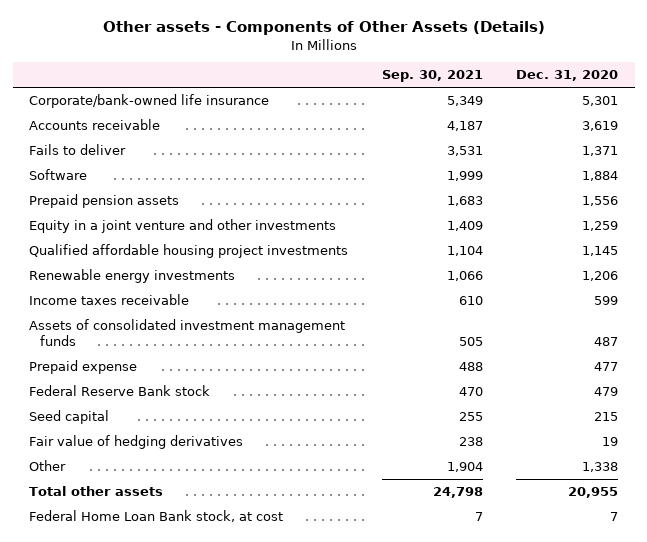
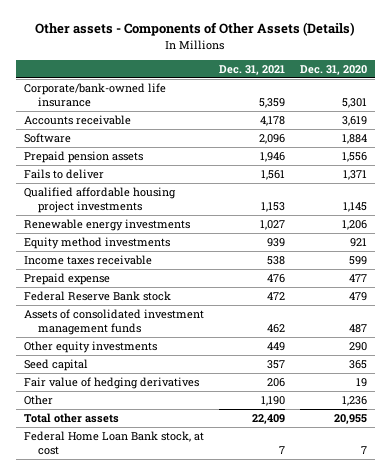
- | Sep. 30, 2021 | Dec. 31, 2020
+ | Dec. 31, 2021 | Dec. 31, 2020
- Equity in a joint venture and other investments | 1,409 | 1,259
moved down: Fails to deliver | 1,561 | 1,371
+ Equity method investments | 939 | 921
- Seed capital | 255 | 215
moved down: Assets of consolidated investment management funds | 462 | 487
+ Other equity investments | 449 | 290
+ Seed capital | 357 | 365
- Other | 1,904 | 1,338
+ Other | 1,190 | 1,236

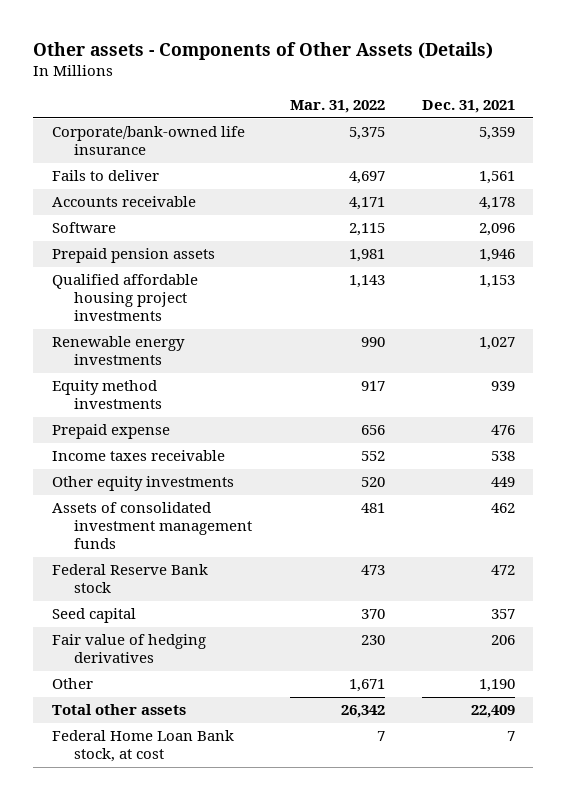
- | Dec. 31, 2021 | Dec. 31, 2020
+ | Mar. 31, 2022 | Dec. 31, 2021
moved up: Fails to deliver | 4,697 | 1,561
moved down: Income taxes receivable | 552 | 538
moved down: Assets of consolidated investment management funds | 481 | 462
moved down: Federal Reserve Bank stock | 473 | 472

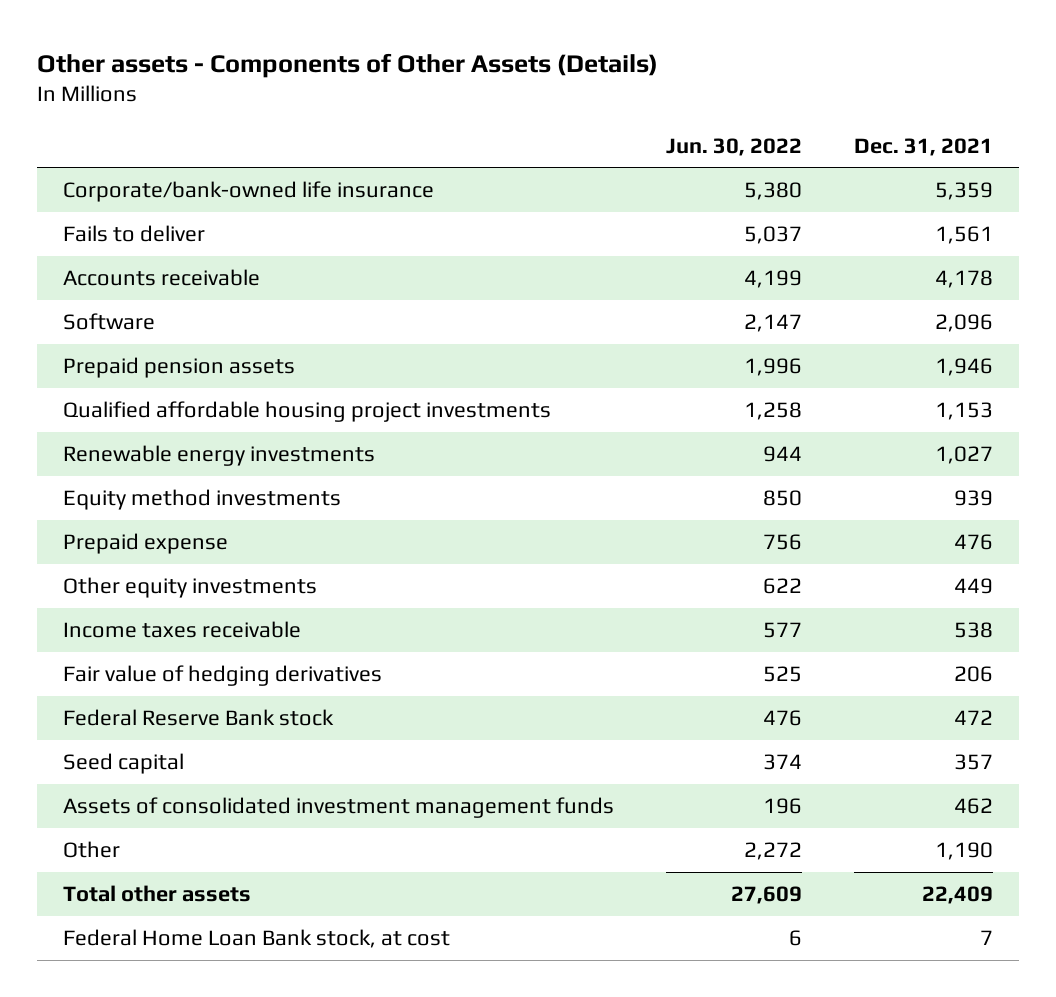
- | Mar. 31, 2022 | Dec. 31, 2021
+ | Jun. 30, 2022 | Dec. 31, 2021
moved down: Income taxes receivable | 577 | 538
moved up: Fair value of hedging derivatives | 525 | 206
moved down: Assets of consolidated investment management funds | 196 | 462

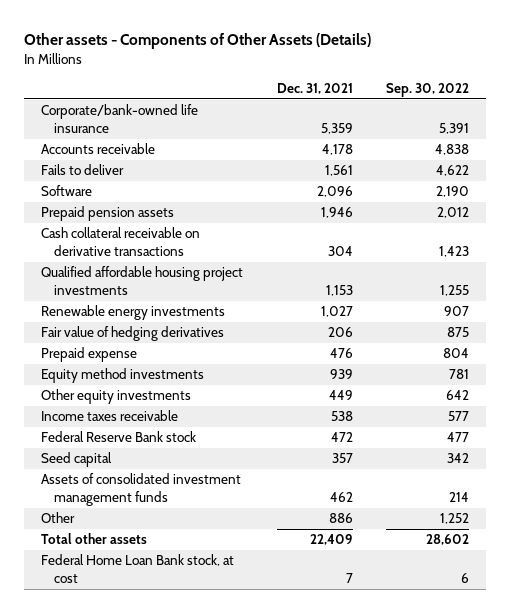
- | Jun. 30, 2022 | Dec. 31, 2021
+ | Dec. 31, 2021 | Sep. 30, 2022
moved down: Fails to deliver | 1,561 | 4,622
+ Cash collateral receivable on derivative transactions | 304 | 1,423
moved up: Fair value of hedging derivatives | 206 | 875
moved down: Equity method investments | 939 | 781
- Other | 2,272 | 1,190
+ Other | 886 | 1,252

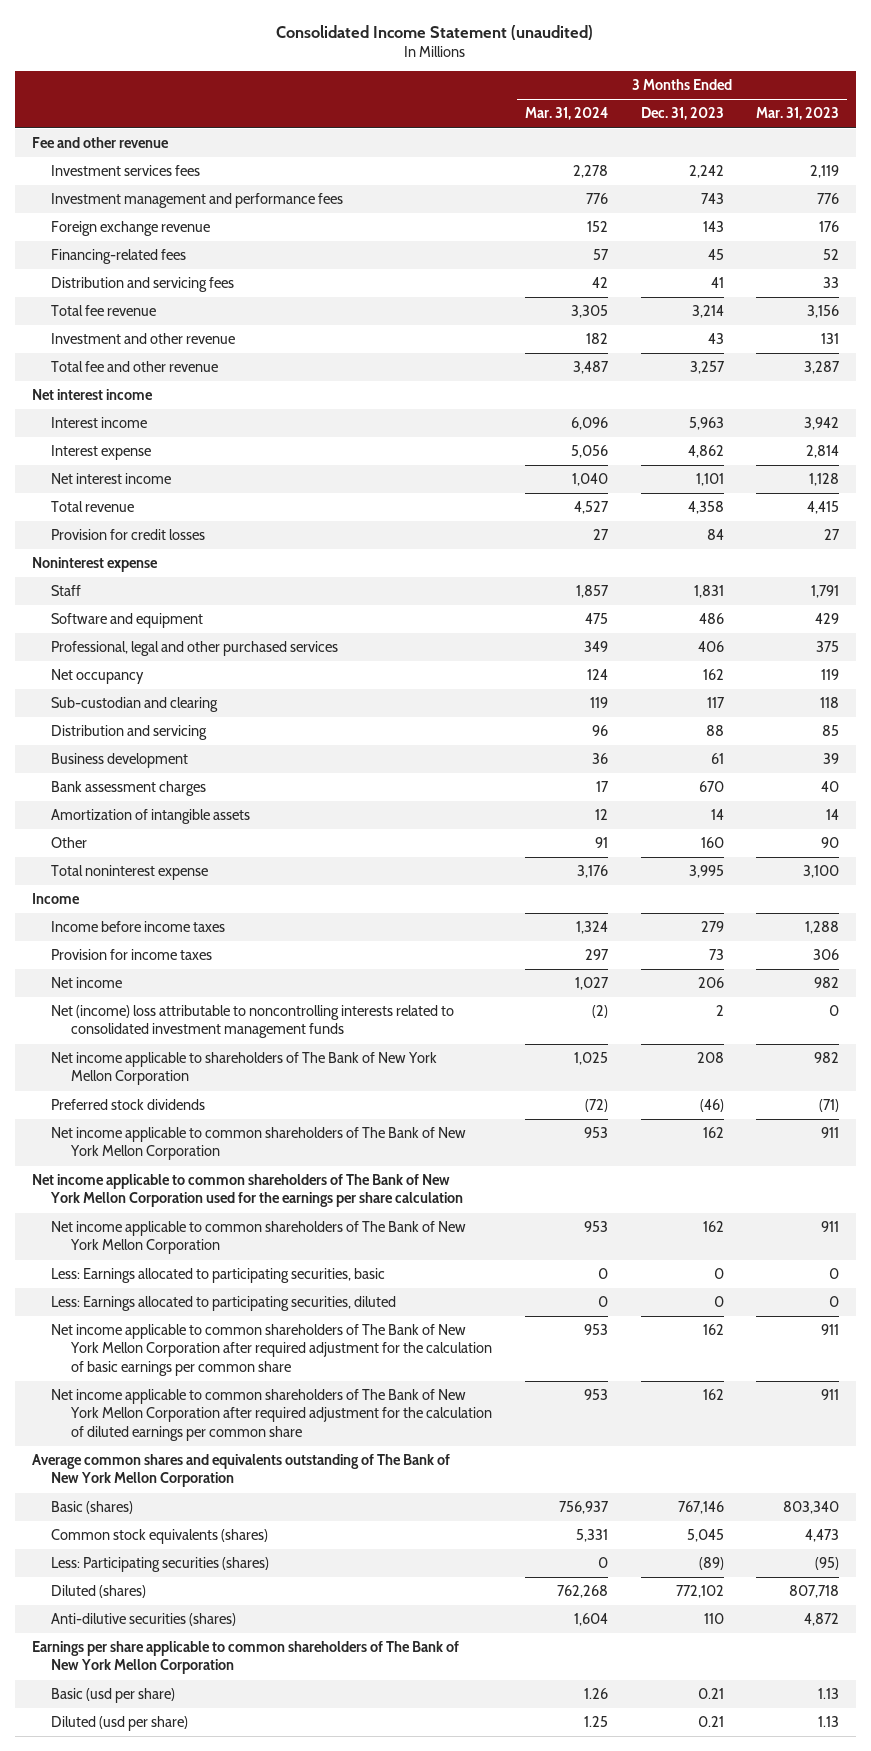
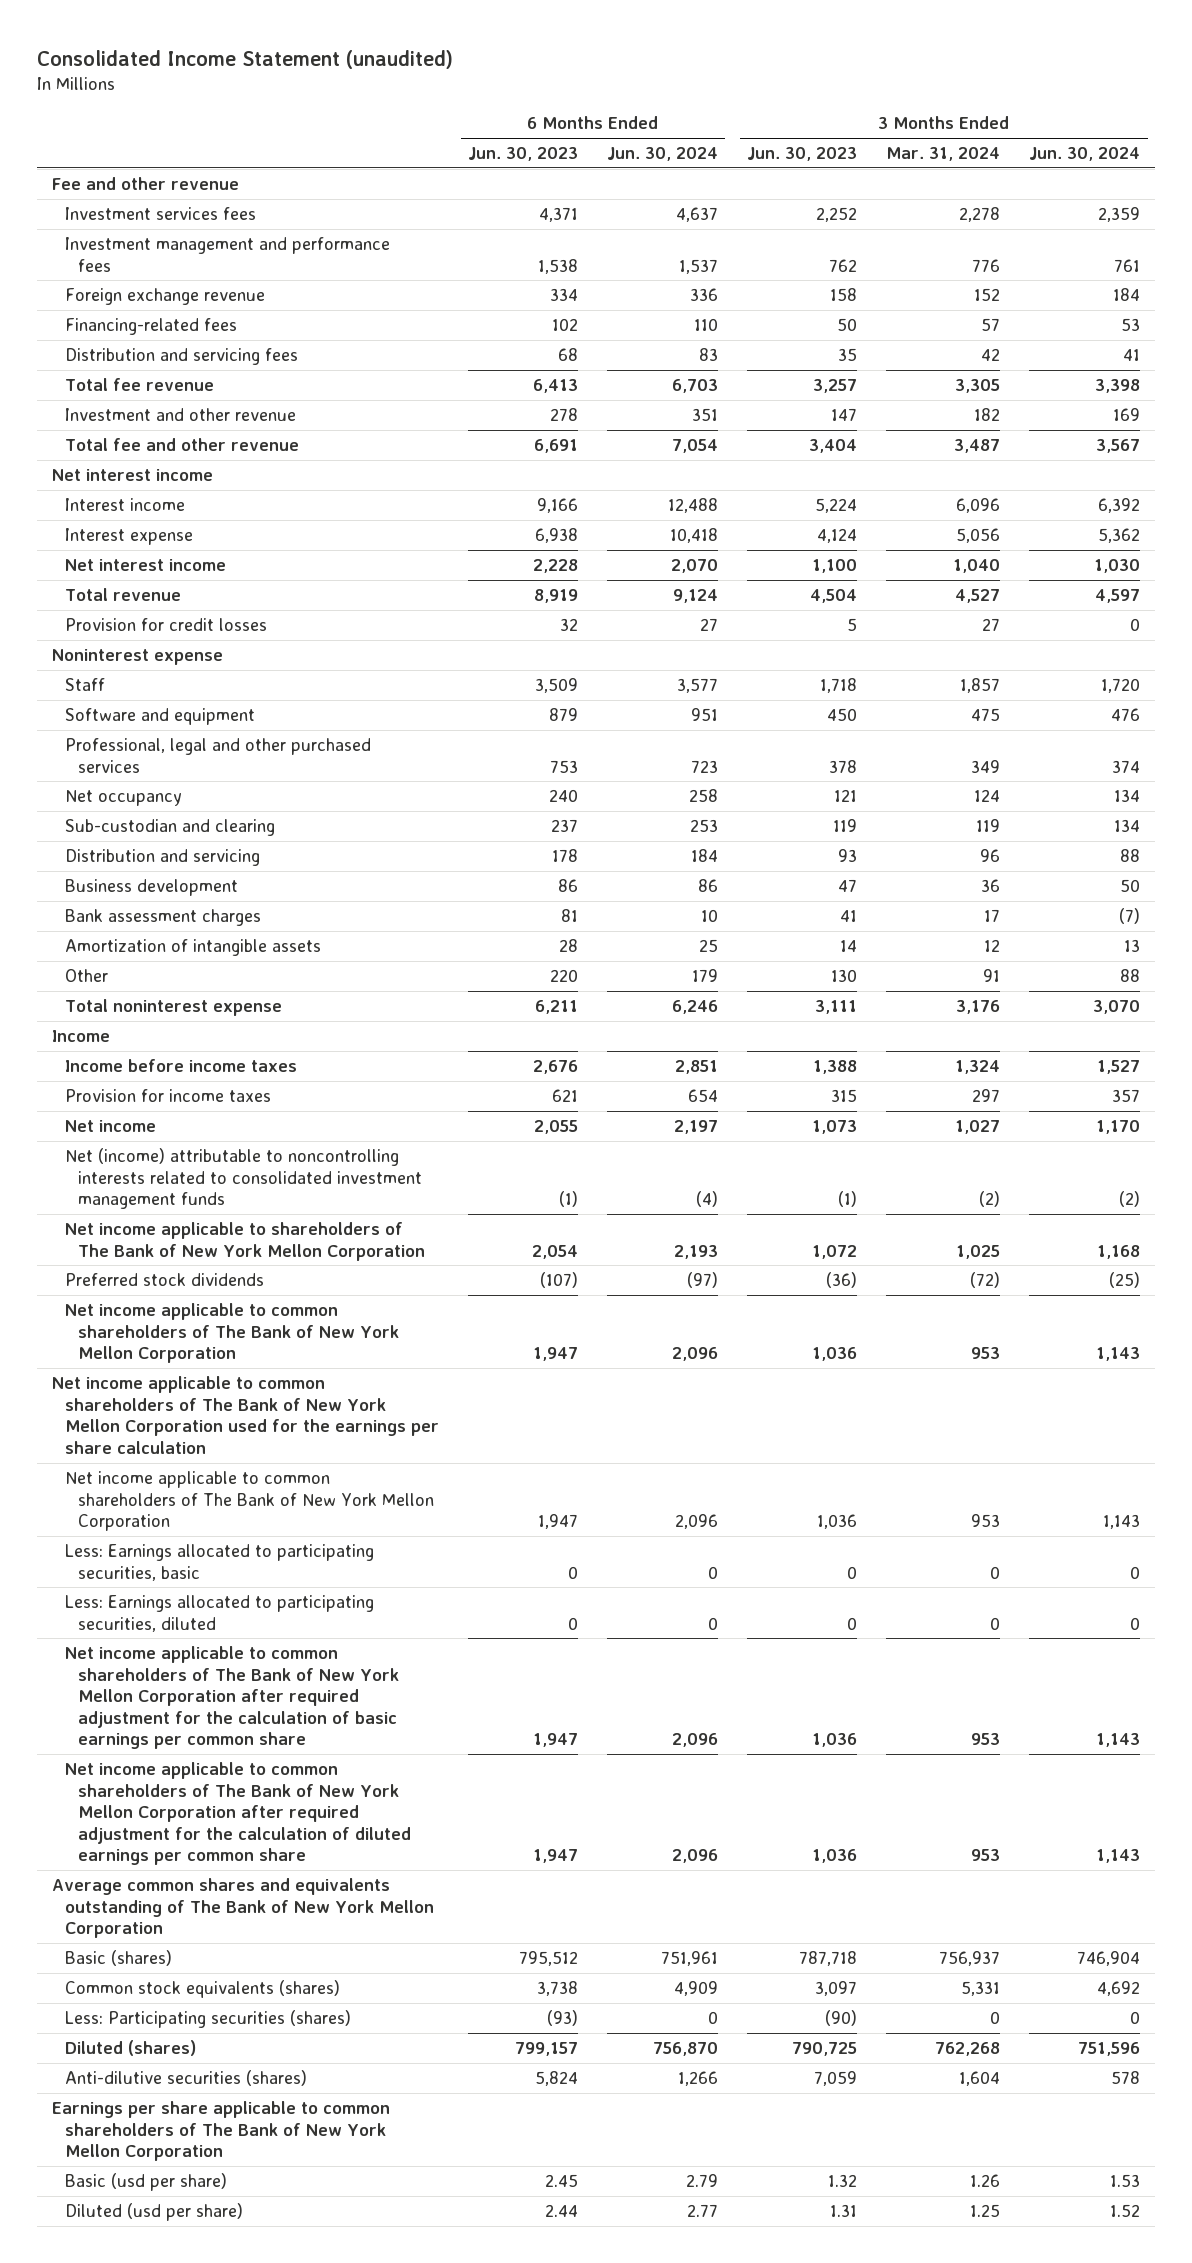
- | 3 Months Ended Mar. 31, 2024 | 3 Months Ended Dec. 31, 2023 | 3 Months Ended Mar. 31, 2023
+ | 6 Months Ended Jun. 30, 2023 | 6 Months Ended Jun. 30, 2024 | 3 Months Ended Jun. 30, 2023 | 3 Months Ended Mar. 31, 2024 | 3 Months Ended Jun. 30, 2024
- Net (income) loss attributable to noncontrolling interests related to consolidated investment management funds | (2) | 2 | 0
+ Net (income) attributable to noncontrolling interests related to consolidated investment management funds | (1) | (4) | (1) | (2) | (2)

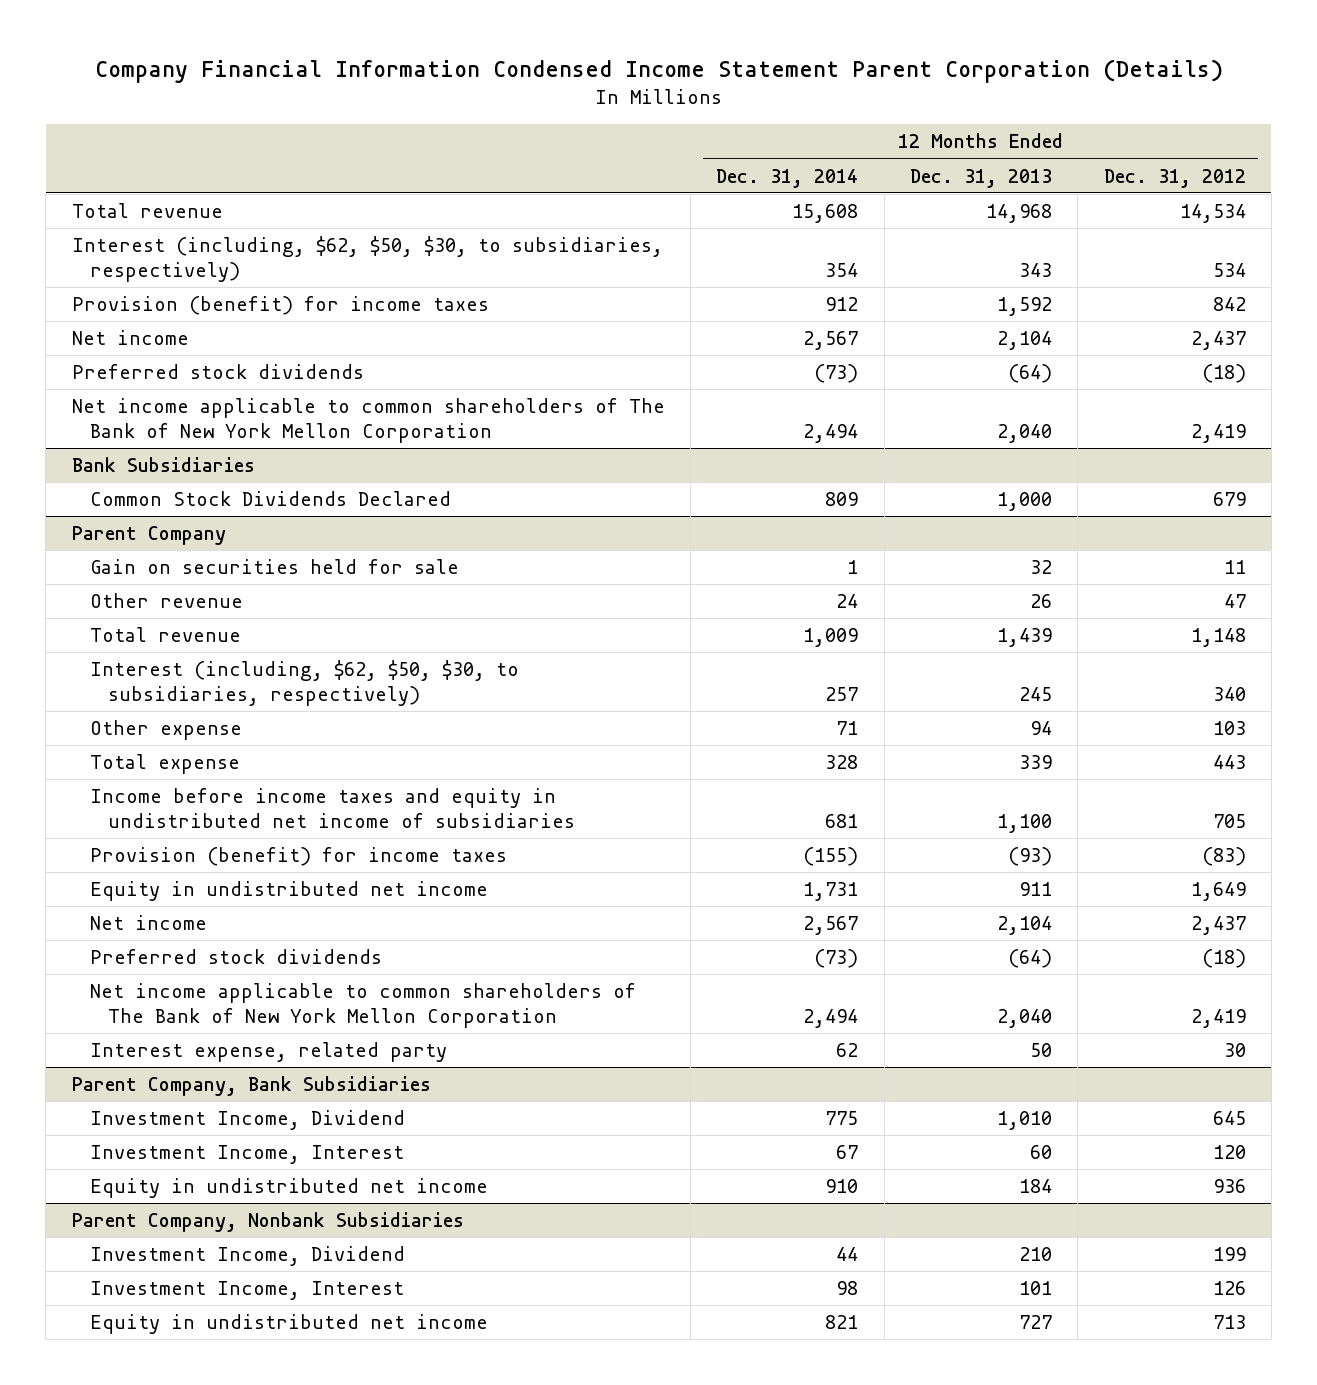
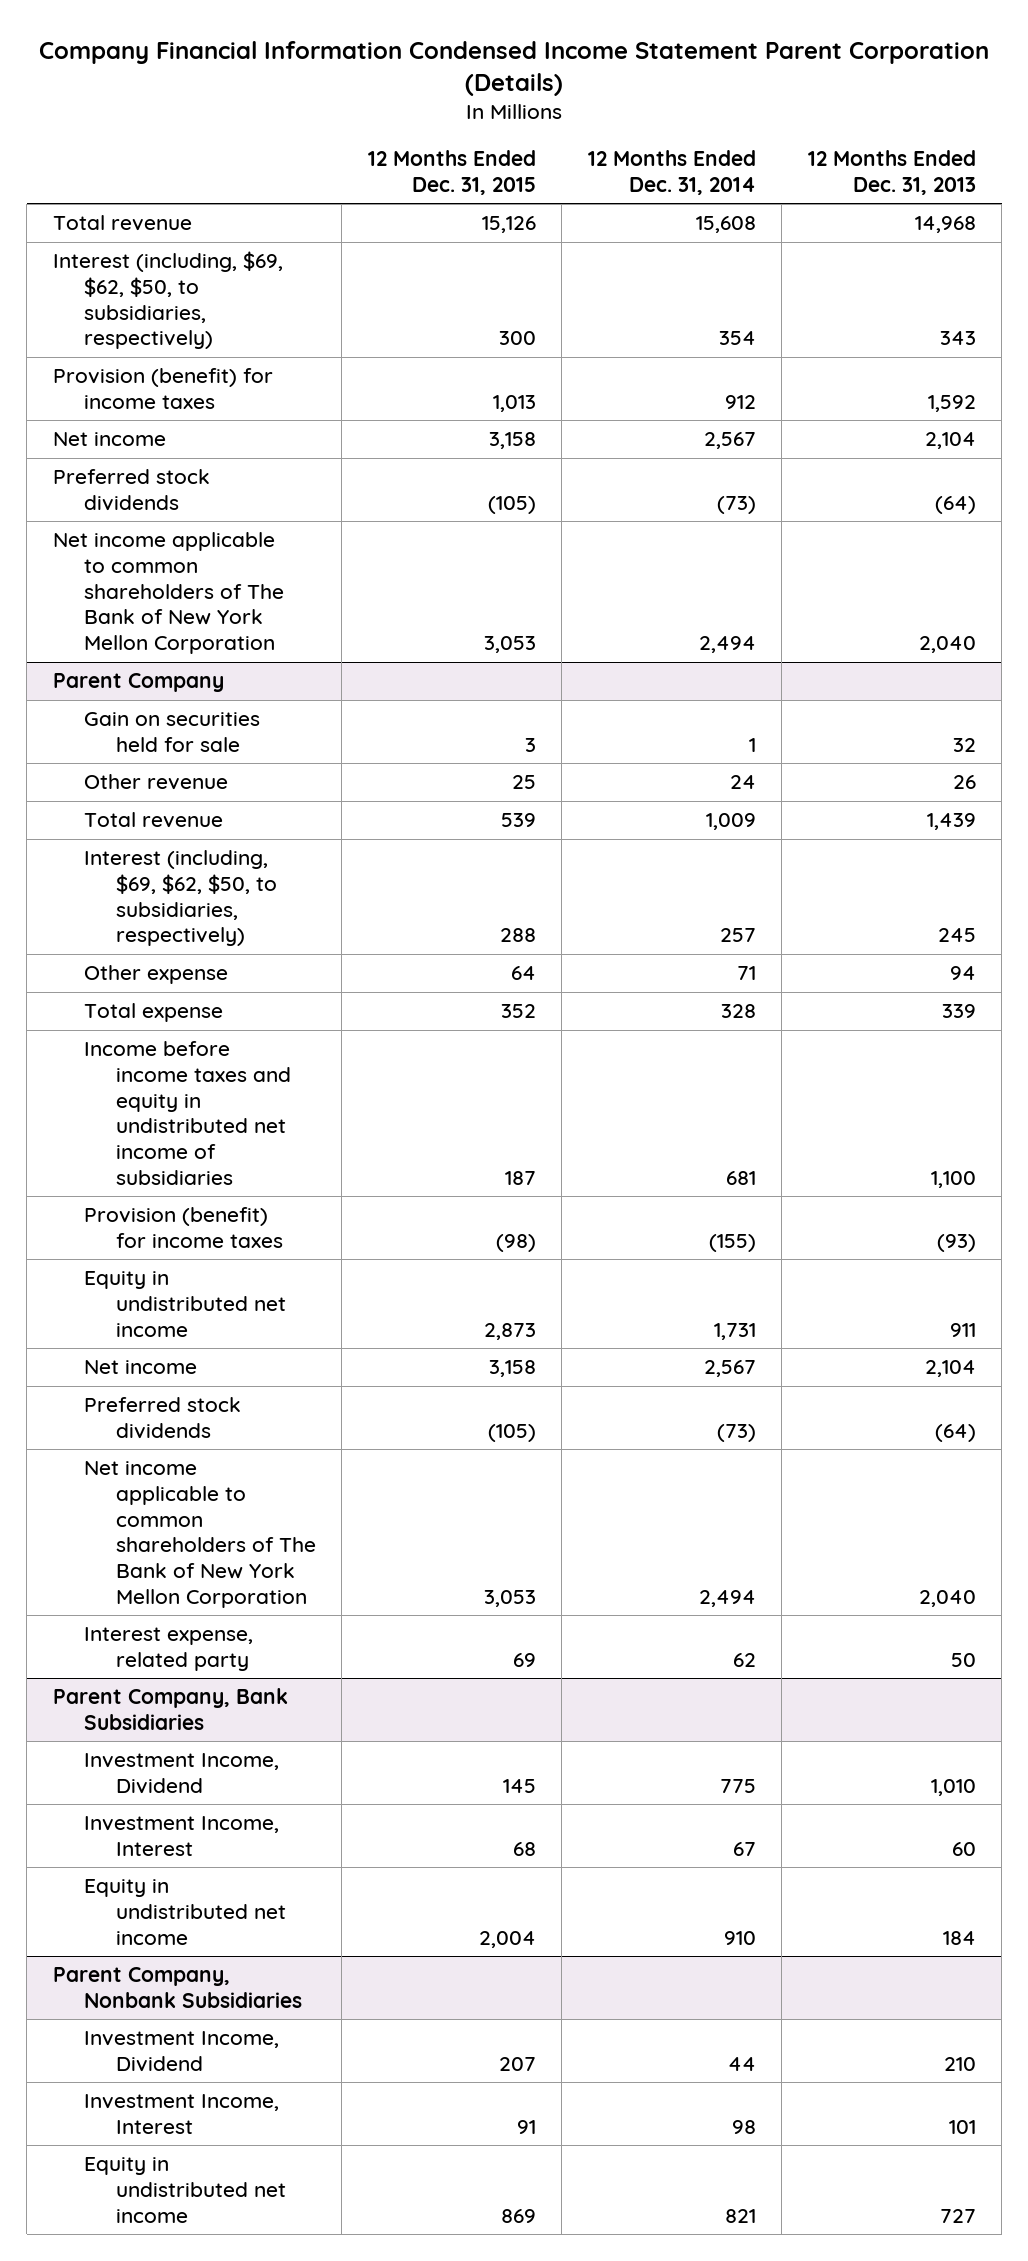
- | 12 Months Ended Dec. 31, 2014 | 12 Months Ended Dec. 31, 2013 | 12 Months Ended Dec. 31, 2012
+ | 12 Months Ended Dec. 31, 2015 | 12 Months Ended Dec. 31, 2014 | 12 Months Ended Dec. 31, 2013
- Interest (including, $62, $50, $30, to subsidiaries, respectively) | 354 | 343 | 534
+ Interest (including, $69, $62, $50, to subsidiaries, respectively) | 300 | 354 | 343
- Bank Subsidiaries
- Common Stock Dividends Declared | 809 | 1,000 | 679
@ Parent Company
- Interest (including, $62, $50, $30, to subsidiaries, respectively) | 257 | 245 | 340
+ Interest (including, $69, $62, $50, to subsidiaries, respectively) | 288 | 257 | 245

